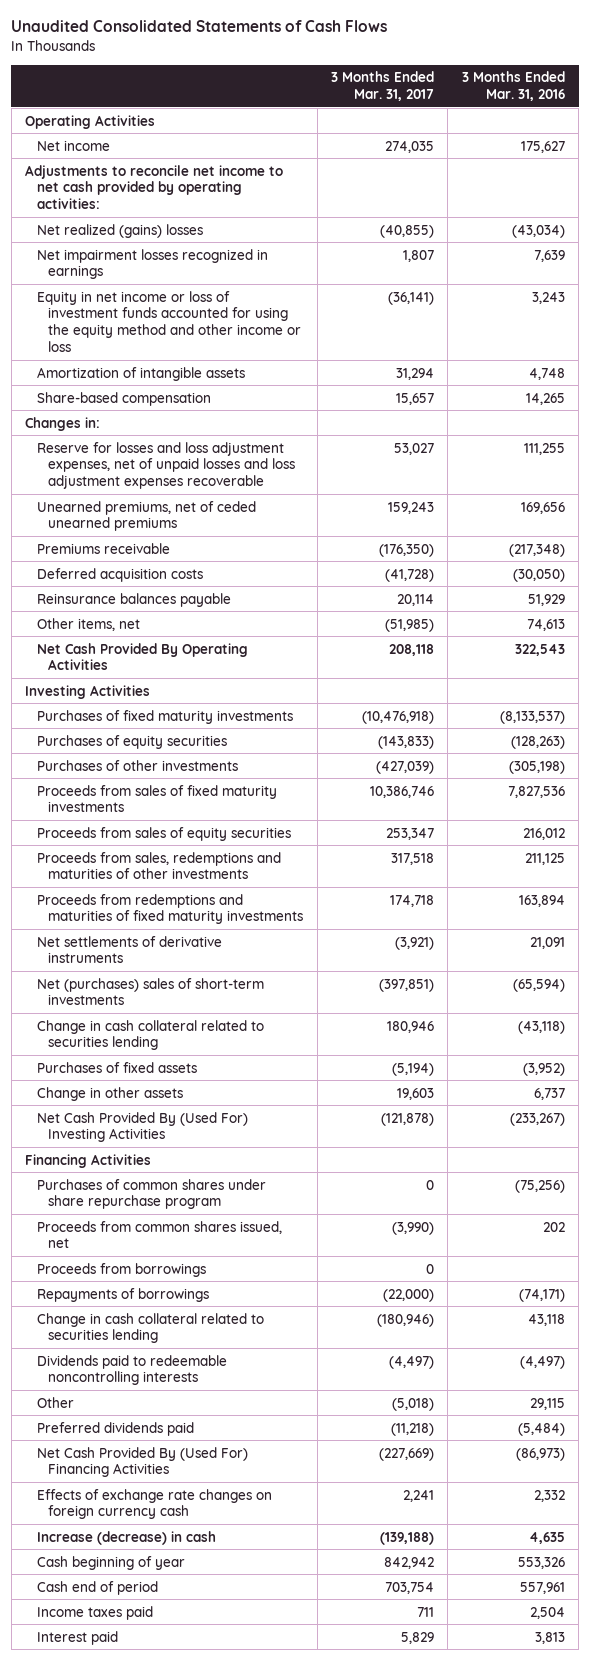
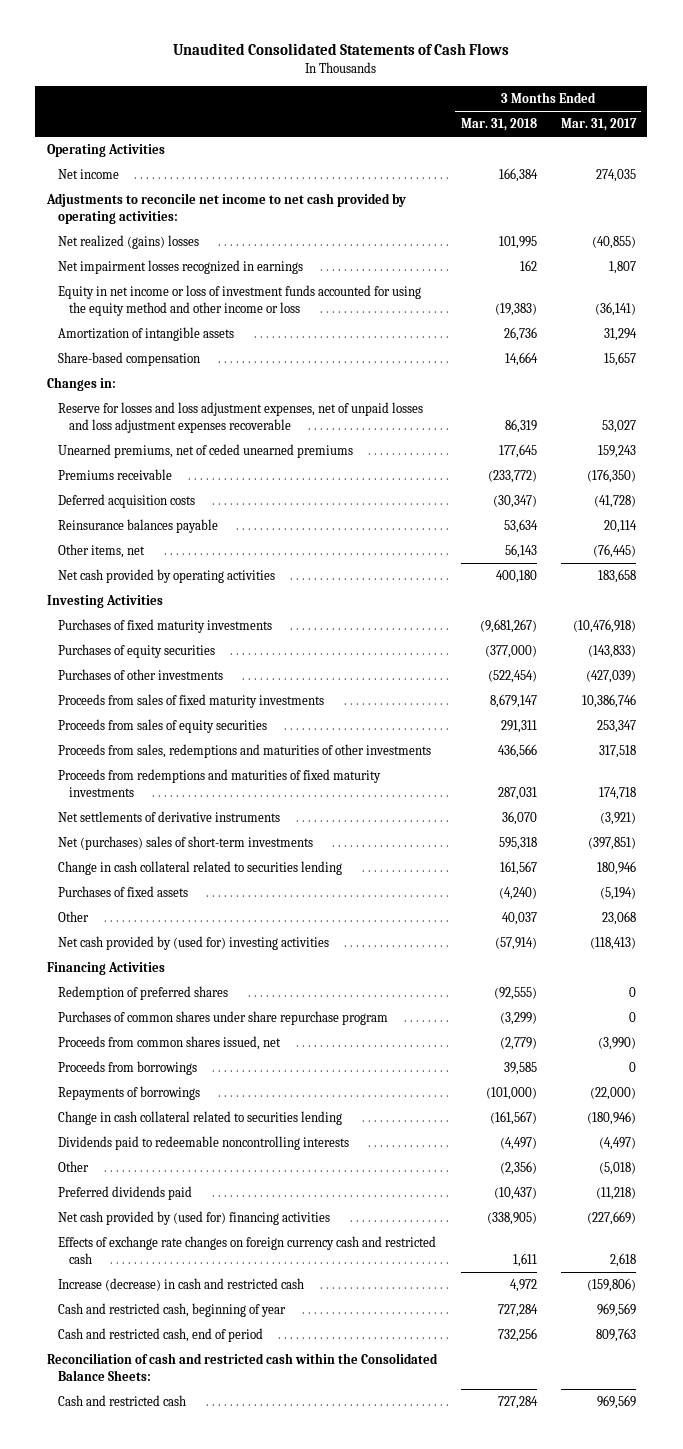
- | 3 Months Ended Mar. 31, 2017 | 3 Months Ended Mar. 31, 2016
+ | 3 Months Ended Mar. 31, 2018 | 3 Months Ended Mar. 31, 2017
- Other items, net | (51,985) | 74,613
- Net Cash Provided By Operating Activities | 208,118 | 322,543
+ Other items, net | 56,143 | (76,445)
+ Net cash provided by operating activities | 400,180 | 183,658
- Change in other assets | 19,603 | 6,737
- Net Cash Provided By (Used For) Investing Activities | (121,878) | (233,267)
+ Other | 40,037 | 23,068
+ Net cash provided by (used for) investing activities | (57,914) | (118,413)
+ Redemption of preferred shares | (92,555) | 0
- Net Cash Provided By (Used For) Financing Activities | (227,669) | (86,973)
- Effects of exchange rate changes on foreign currency cash | 2,241 | 2,332
- Increase (decrease) in cash | (139,188) | 4,635
- Cash beginning of year | 842,942 | 553,326
- Cash end of period | 703,754 | 557,961
- Income taxes paid | 711 | 2,504
- Interest paid | 5,829 | 3,813
+ Net cash provided by (used for) financing activities | (338,905) | (227,669)
+ Effects of exchange rate changes on foreign currency cash and restricted cash | 1,611 | 2,618
+ Increase (decrease) in cash and restricted cash | 4,972 | (159,806)
+ Cash and restricted cash, beginning of year | 727,284 | 969,569
+ Cash and restricted cash, end of period | 732,256 | 809,763
+ Reconciliation of cash and restricted cash within the Consolidated Balance Sheets:
+ Cash and restricted cash | 727,284 | 969,569

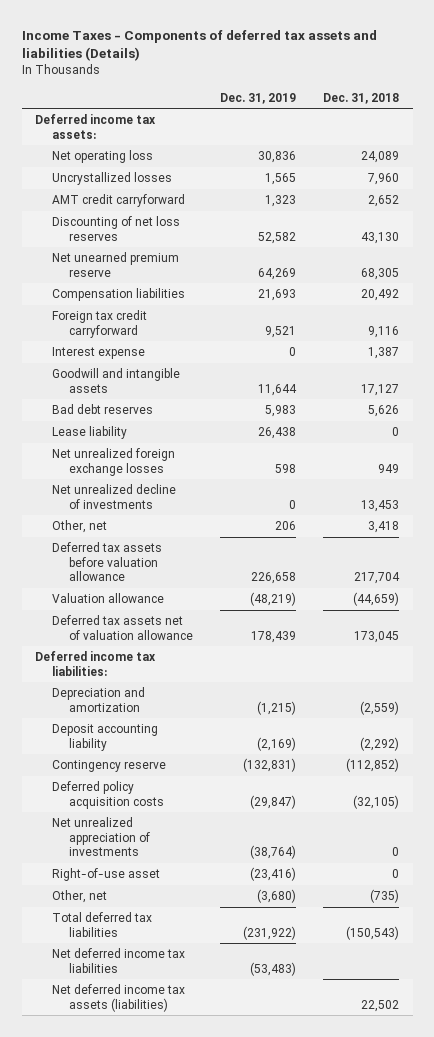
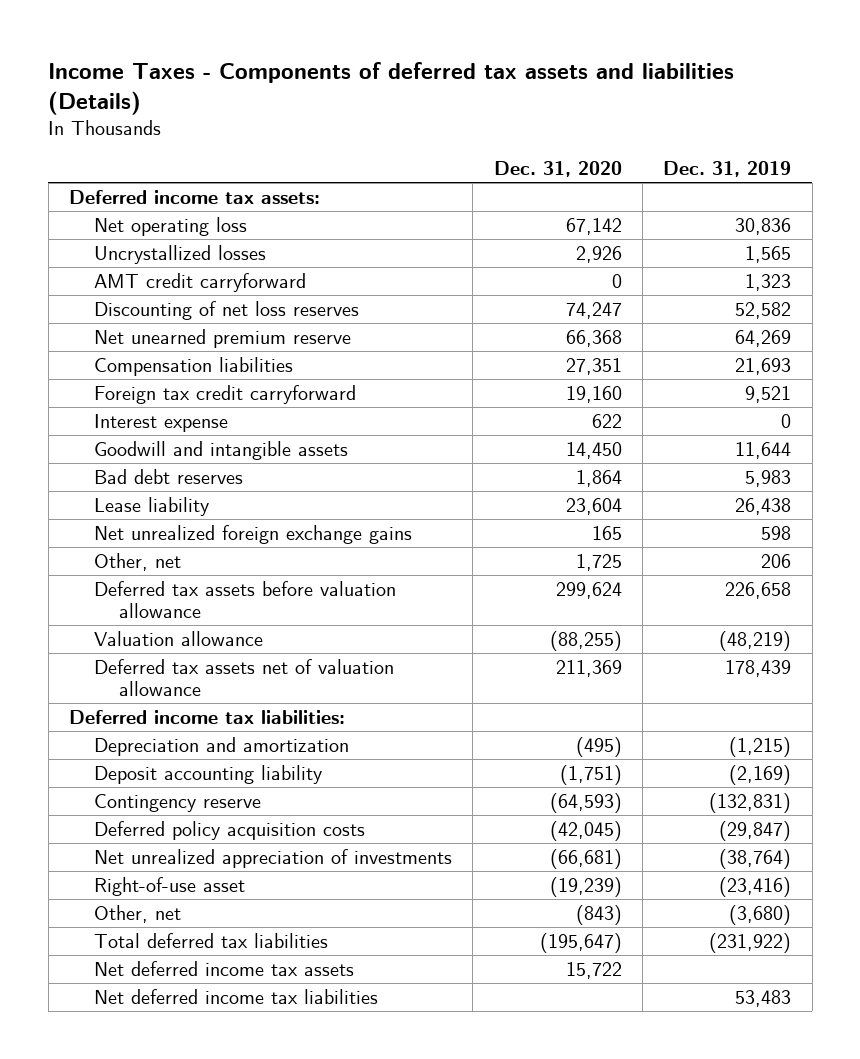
- | Dec. 31, 2019 | Dec. 31, 2018
+ | Dec. 31, 2020 | Dec. 31, 2019
- Net unrealized foreign exchange losses | 598 | 949
- Net unrealized decline of investments | 0 | 13,453
+ Net unrealized foreign exchange gains | 165 | 598
- Net deferred income tax liabilities | (53,483) |
- Net deferred income tax assets (liabilities) | | 22,502
+ Net deferred income tax assets | 15,722 |
+ Net deferred income tax liabilities | | 53,483

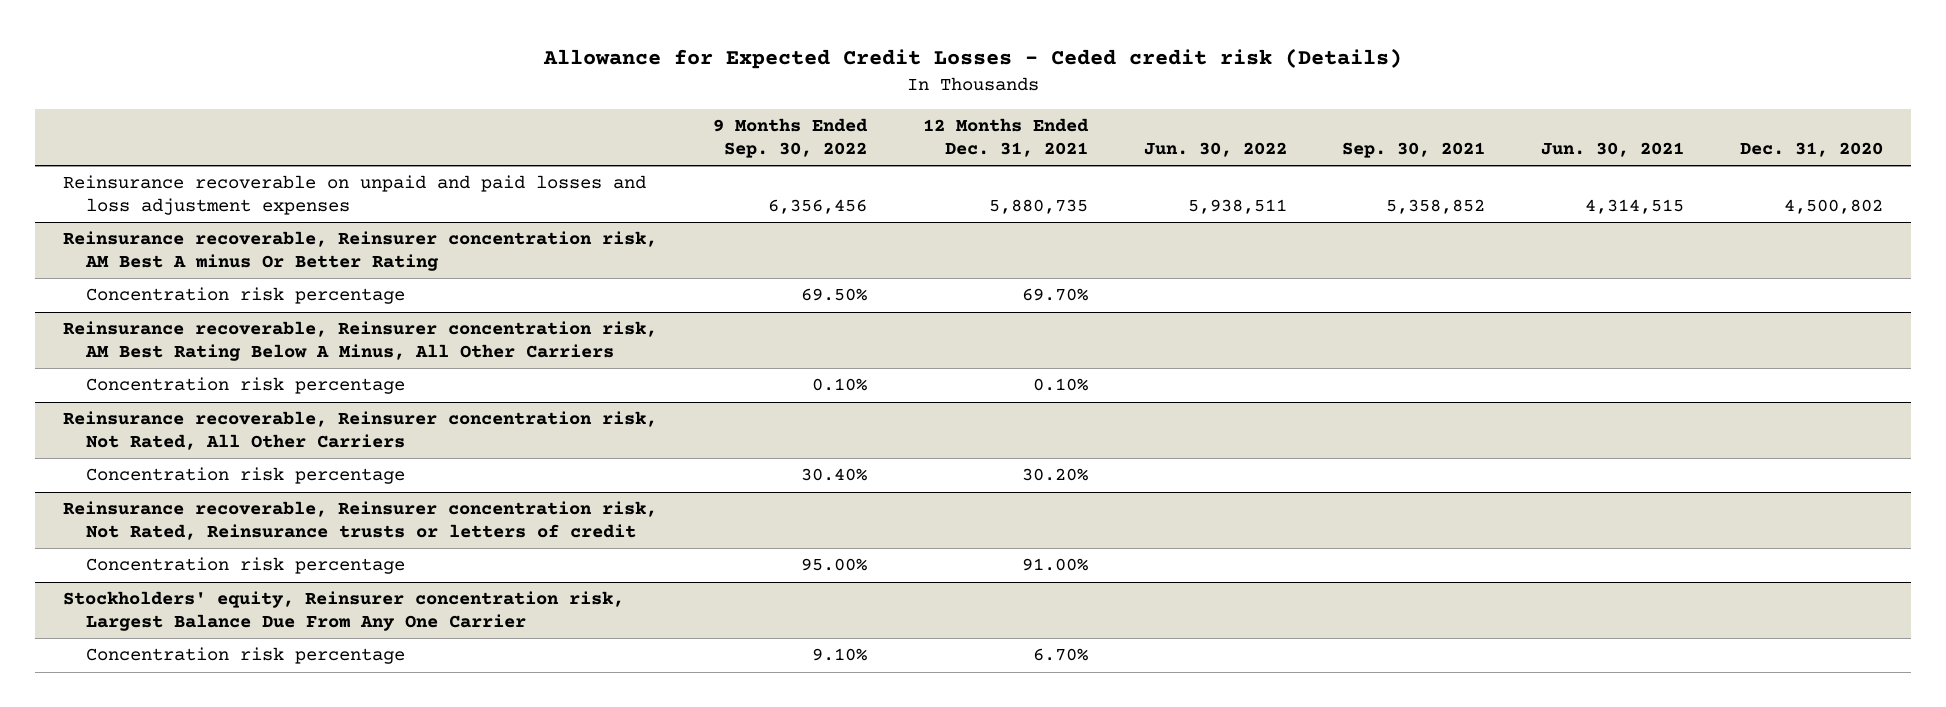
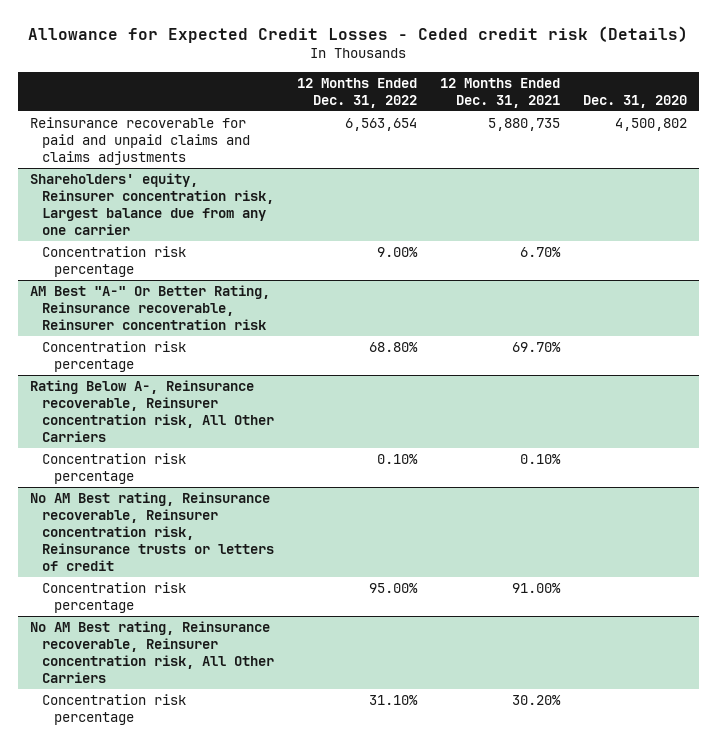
- | 9 Months Ended Sep. 30, 2022 | 12 Months Ended Dec. 31, 2021 | Jun. 30, 2022 | Sep. 30, 2021 | Jun. 30, 2021 | Dec. 31, 2020
+ | 12 Months Ended Dec. 31, 2022 | 12 Months Ended Dec. 31, 2021 | Dec. 31, 2020
- Reinsurance recoverable on unpaid and paid losses and loss adjustment expenses | 6,356,456 | 5,880,735 | 5,938,511 | 5,358,852 | 4,314,515 | 4,500,802
- Reinsurance recoverable, Reinsurer concentration risk, AM Best A minus Or Better Rating
+ Reinsurance recoverable for paid and unpaid claims and claims adjustments | 6,563,654 | 5,880,735 | 4,500,802
+ Shareholders' equity, Reinsurer concentration risk, Largest balance due from any one carrier
+ Concentration risk percentage | 9.00% | 6.70% |
+ AM Best "A-" Or Better Rating, Reinsurance recoverable, Reinsurer concentration risk
- Reinsurance recoverable, Reinsurer concentration risk, AM Best Rating Below A Minus, All Other Carriers
+ Rating Below A-, Reinsurance recoverable, Reinsurer concentration risk, All Other Carriers
- Reinsurance recoverable, Reinsurer concentration risk, Not Rated, All Other Carriers
- Concentration risk percentage | 30.40% | 30.20% | | | |
- Reinsurance recoverable, Reinsurer concentration risk, Not Rated, Reinsurance trusts or letters of credit
+ No AM Best rating, Reinsurance recoverable, Reinsurer concentration risk, Reinsurance trusts or letters of credit
- Stockholders' equity, Reinsurer concentration risk, Largest Balance Due From Any One Carrier
- Concentration risk percentage | 9.10% | 6.70% | | | |
+ No AM Best rating, Reinsurance recoverable, Reinsurer concentration risk, All Other Carriers
+ Concentration risk percentage | 31.10% | 30.20% |

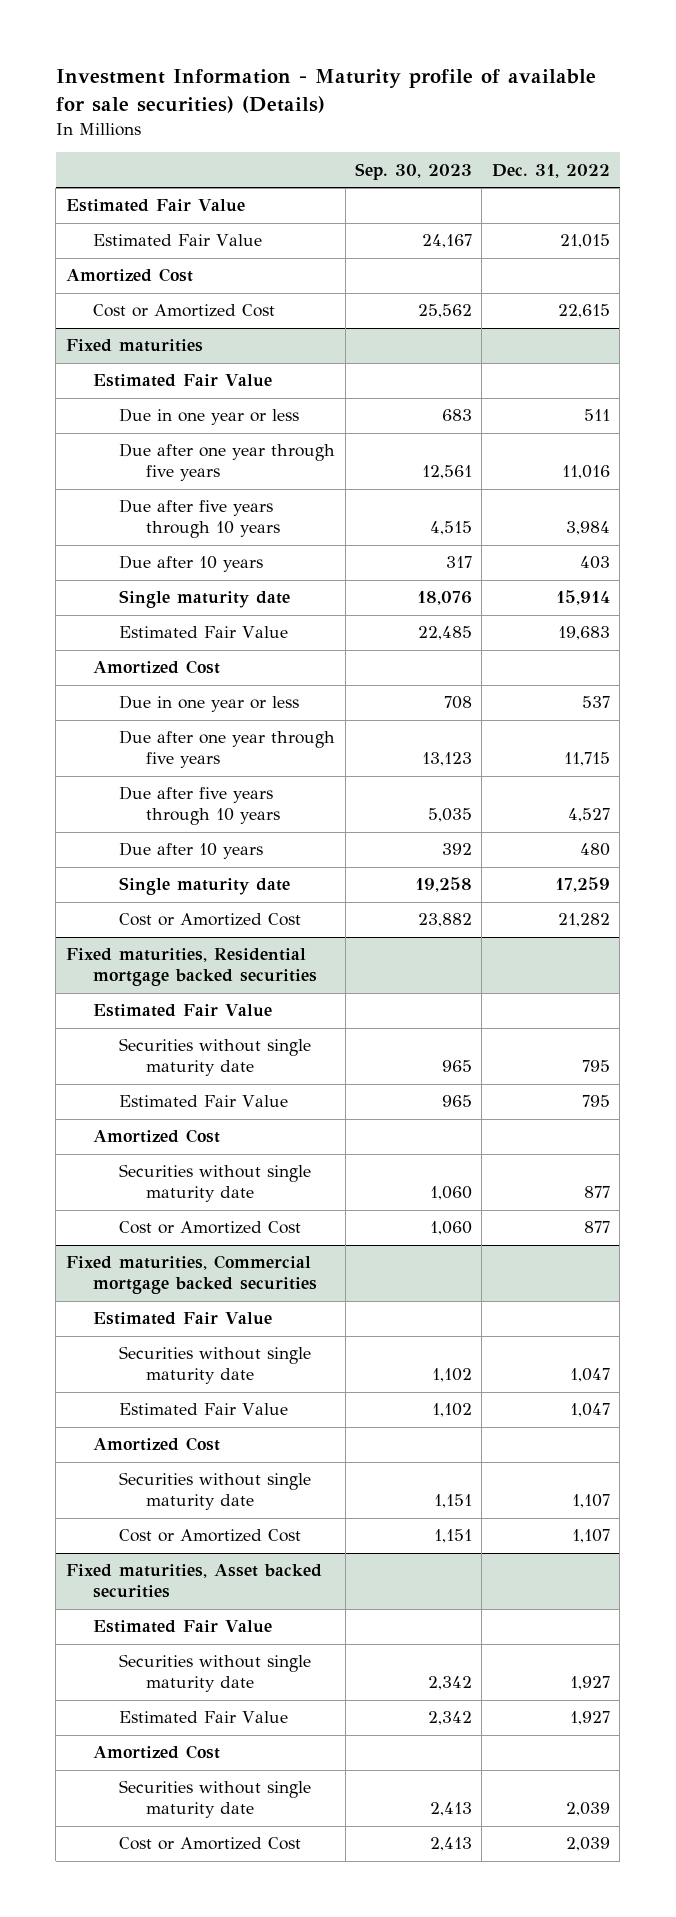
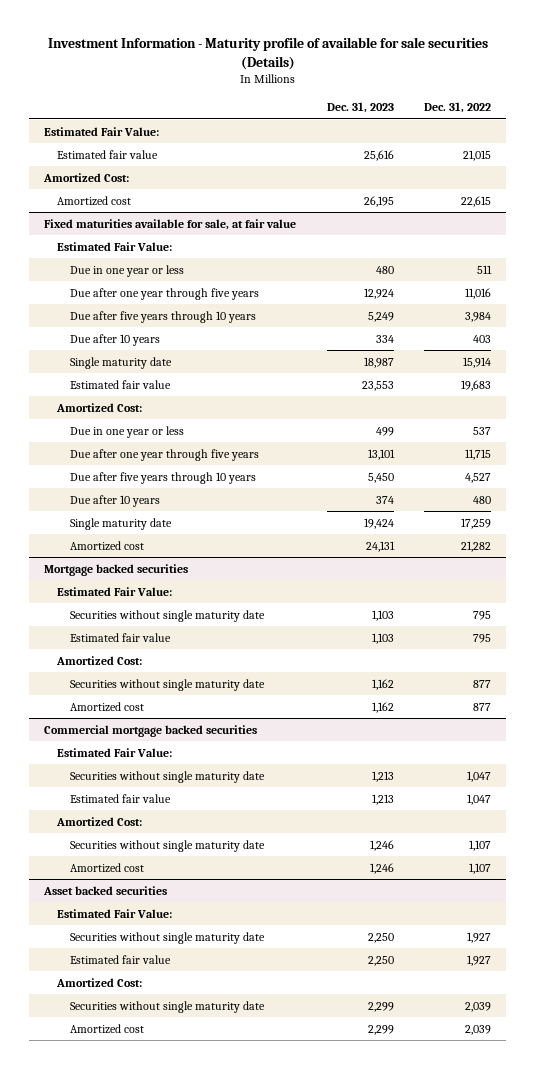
- Investment Information - Maturity profile of available for sale securities) (Details)
+ Investment Information - Maturity profile of available for sale securities (Details)
- | Sep. 30, 2023 | Dec. 31, 2022
+ | Dec. 31, 2023 | Dec. 31, 2022
- Estimated Fair Value
- Estimated Fair Value | 24,167 | 21,015
- Amortized Cost
- Cost or Amortized Cost | 25,562 | 22,615
- Fixed maturities
- Estimated Fair Value
+ Estimated Fair Value:
+ Estimated fair value | 25,616 | 21,015
+ Amortized Cost:
+ Amortized cost | 26,195 | 22,615
+ Fixed maturities available for sale, at fair value
+ Estimated Fair Value:
- Estimated Fair Value | 22,485 | 19,683
- Amortized Cost
+ Estimated fair value | 23,553 | 19,683
+ Amortized Cost:
- Cost or Amortized Cost | 23,882 | 21,282
- Fixed maturities, Residential mortgage backed securities
- Estimated Fair Value
+ Amortized cost | 24,131 | 21,282
+ Mortgage backed securities
+ Estimated Fair Value:
- Estimated Fair Value | 965 | 795
- Amortized Cost
+ Estimated fair value | 1,103 | 795
+ Amortized Cost:
- Cost or Amortized Cost | 1,060 | 877
- Fixed maturities, Commercial mortgage backed securities
- Estimated Fair Value
+ Amortized cost | 1,162 | 877
+ Commercial mortgage backed securities
+ Estimated Fair Value:
- Estimated Fair Value | 1,102 | 1,047
- Amortized Cost
+ Estimated fair value | 1,213 | 1,047
+ Amortized Cost:
- Cost or Amortized Cost | 1,151 | 1,107
- Fixed maturities, Asset backed securities
- Estimated Fair Value
+ Amortized cost | 1,246 | 1,107
+ Asset backed securities
+ Estimated Fair Value:
- Estimated Fair Value | 2,342 | 1,927
- Amortized Cost
+ Estimated fair value | 2,250 | 1,927
+ Amortized Cost:
- Cost or Amortized Cost | 2,413 | 2,039
+ Amortized cost | 2,299 | 2,039

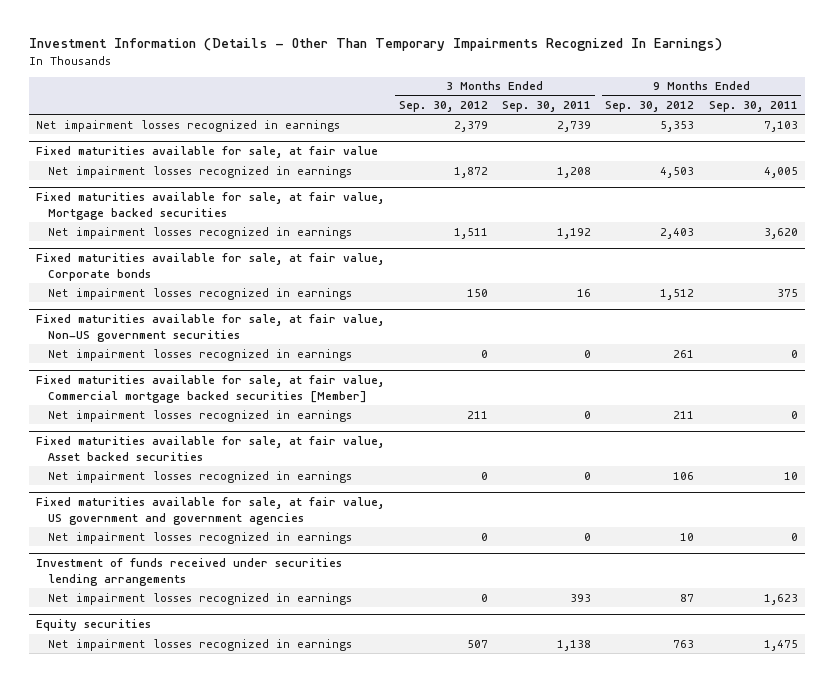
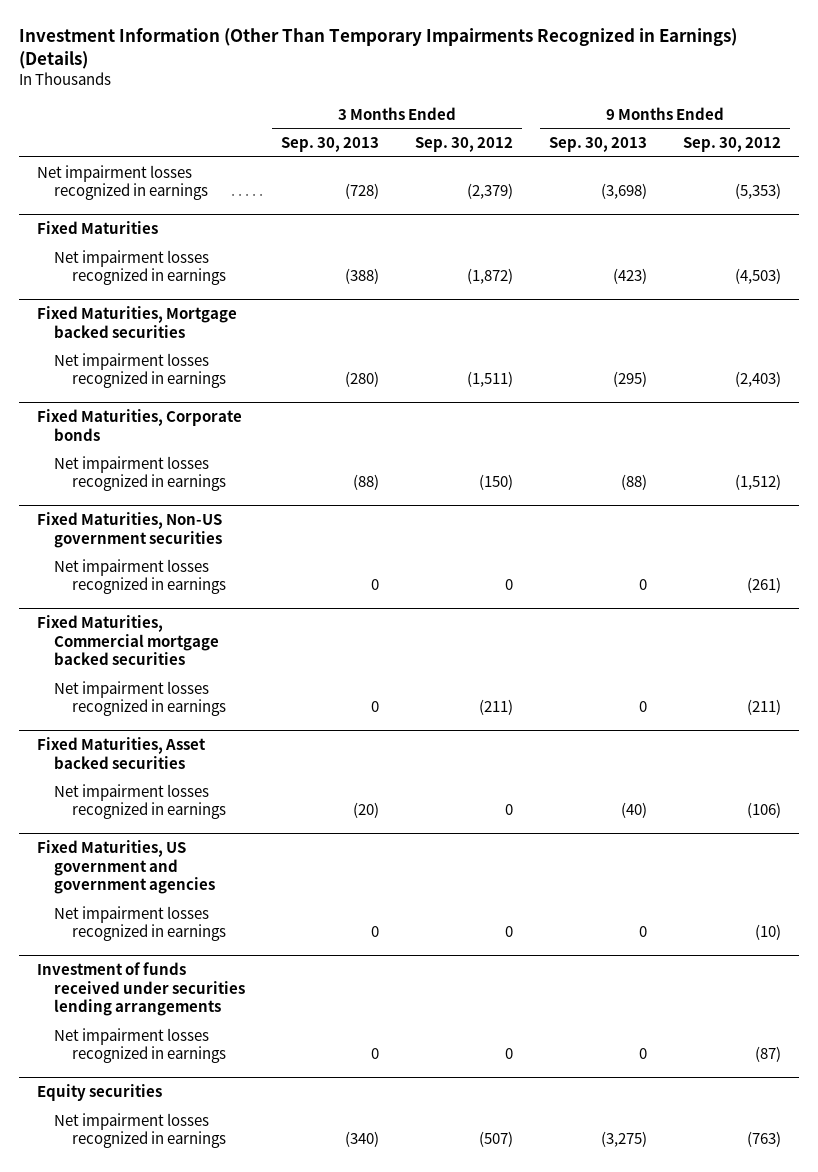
- Investment Information (Details - Other Than Temporary Impairments Recognized In Earnings)
+ Investment Information (Other Than Temporary Impairments Recognized in Earnings) (Details)
- | 3 Months Ended Sep. 30, 2012 | 3 Months Ended Sep. 30, 2011 | 9 Months Ended Sep. 30, 2012 | 9 Months Ended Sep. 30, 2011
+ | 3 Months Ended Sep. 30, 2013 | 3 Months Ended Sep. 30, 2012 | 9 Months Ended Sep. 30, 2013 | 9 Months Ended Sep. 30, 2012
- Net impairment losses recognized in earnings | 2,379 | 2,739 | 5,353 | 7,103
- Fixed maturities available for sale, at fair value
- Net impairment losses recognized in earnings | 1,872 | 1,208 | 4,503 | 4,005
- Fixed maturities available for sale, at fair value, Mortgage backed securities
- Net impairment losses recognized in earnings | 1,511 | 1,192 | 2,403 | 3,620
- Fixed maturities available for sale, at fair value, Corporate bonds
- Net impairment losses recognized in earnings | 150 | 16 | 1,512 | 375
- Fixed maturities available for sale, at fair value, Non-US government securities
- Net impairment losses recognized in earnings | 0 | 0 | 261 | 0
- Fixed maturities available for sale, at fair value, Commercial mortgage backed securities [Member]
- Net impairment losses recognized in earnings | 211 | 0 | 211 | 0
- Fixed maturities available for sale, at fair value, Asset backed securities
- Net impairment losses recognized in earnings | 0 | 0 | 106 | 10
- Fixed maturities available for sale, at fair value, US government and government agencies
- Net impairment losses recognized in earnings | 0 | 0 | 10 | 0
+ Net impairment losses recognized in earnings | (728) | (2,379) | (3,698) | (5,353)
+ Fixed Maturities
+ Net impairment losses recognized in earnings | (388) | (1,872) | (423) | (4,503)
+ Fixed Maturities, Mortgage backed securities
+ Net impairment losses recognized in earnings | (280) | (1,511) | (295) | (2,403)
+ Fixed Maturities, Corporate bonds
+ Net impairment losses recognized in earnings | (88) | (150) | (88) | (1,512)
+ Fixed Maturities, Non-US government securities
+ Net impairment losses recognized in earnings | 0 | 0 | 0 | (261)
+ Fixed Maturities, Commercial mortgage backed securities
+ Net impairment losses recognized in earnings | 0 | (211) | 0 | (211)
+ Fixed Maturities, Asset backed securities
+ Net impairment losses recognized in earnings | (20) | 0 | (40) | (106)
+ Fixed Maturities, US government and government agencies
+ Net impairment losses recognized in earnings | 0 | 0 | 0 | (10)
@ Investment of funds received under securities lending arrangements
- Net impairment losses recognized in earnings | 0 | 393 | 87 | 1,623
+ Net impairment losses recognized in earnings | 0 | 0 | 0 | (87)
@ Equity securities
- Net impairment losses recognized in earnings | 507 | 1,138 | 763 | 1,475
+ Net impairment losses recognized in earnings | (340) | (507) | (3,275) | (763)

